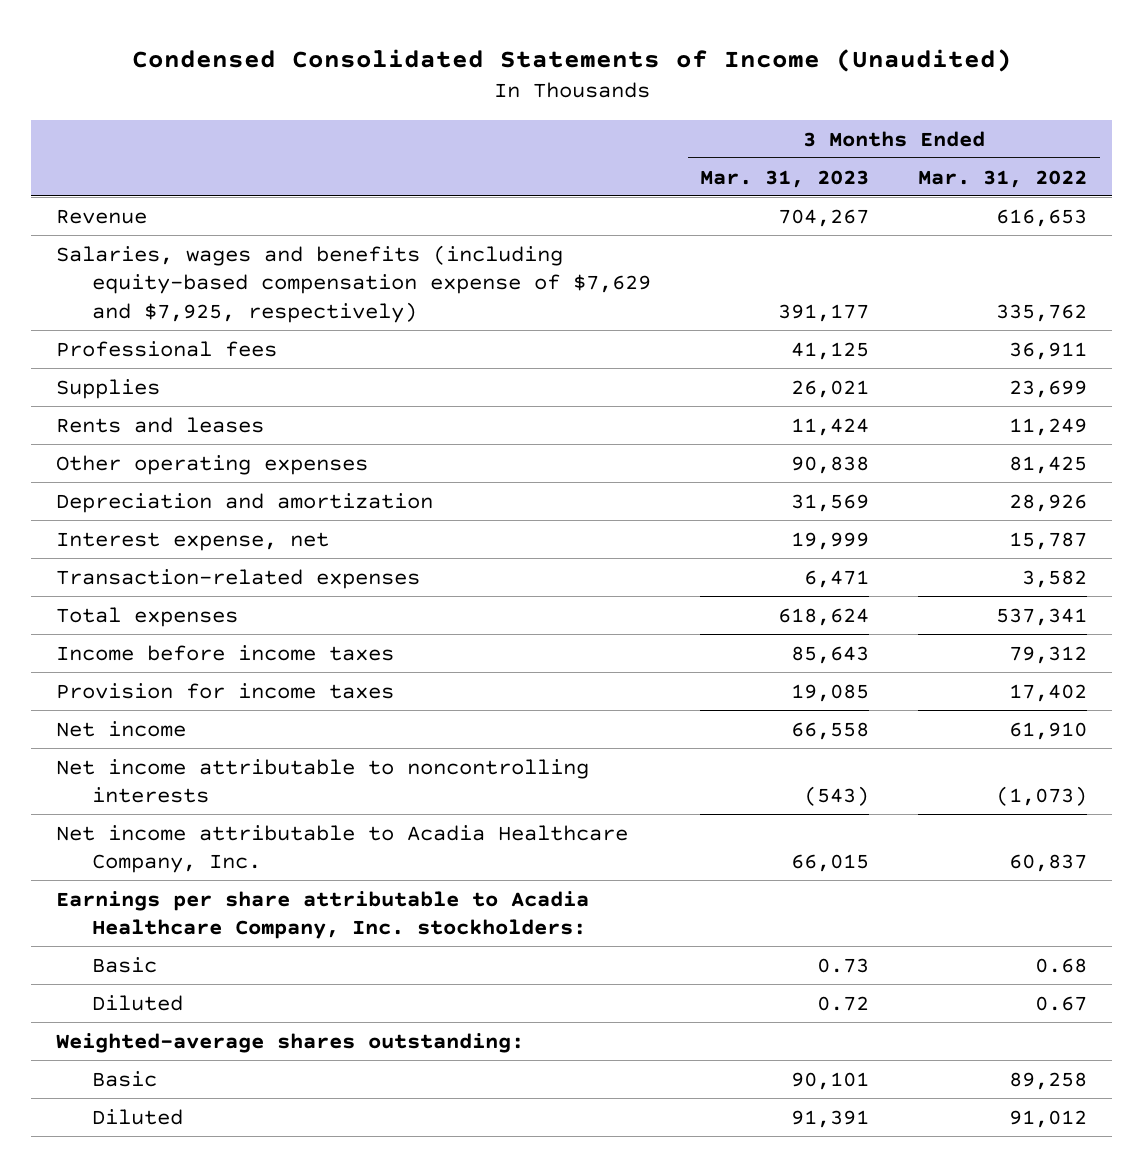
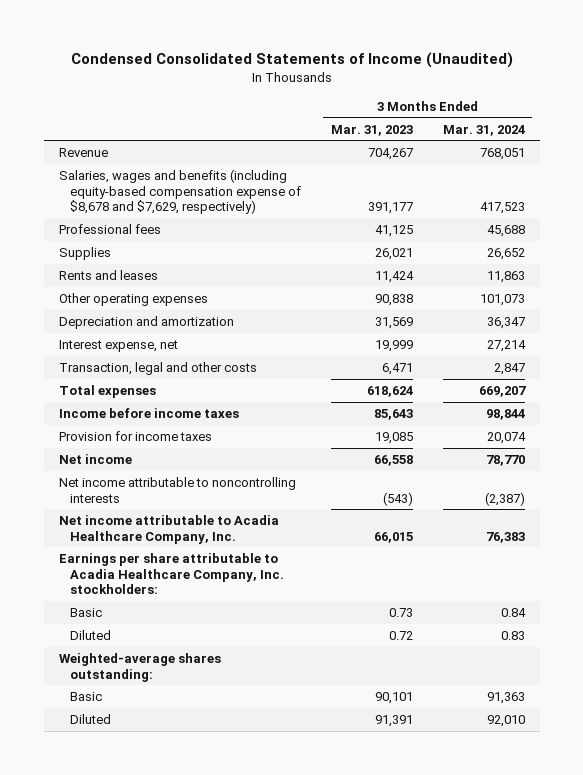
- | 3 Months Ended Mar. 31, 2023 | 3 Months Ended Mar. 31, 2022
+ | 3 Months Ended Mar. 31, 2023 | 3 Months Ended Mar. 31, 2024
- Salaries, wages and benefits (including equity-based compensation expense of $7,629 and $7,925, respectively) | 391,177 | 335,762
+ Salaries, wages and benefits (including equity-based compensation expense of $8,678 and $7,629, respectively) | 391,177 | 417,523
- Transaction-related expenses | 6,471 | 3,582
+ Transaction, legal and other costs | 6,471 | 2,847

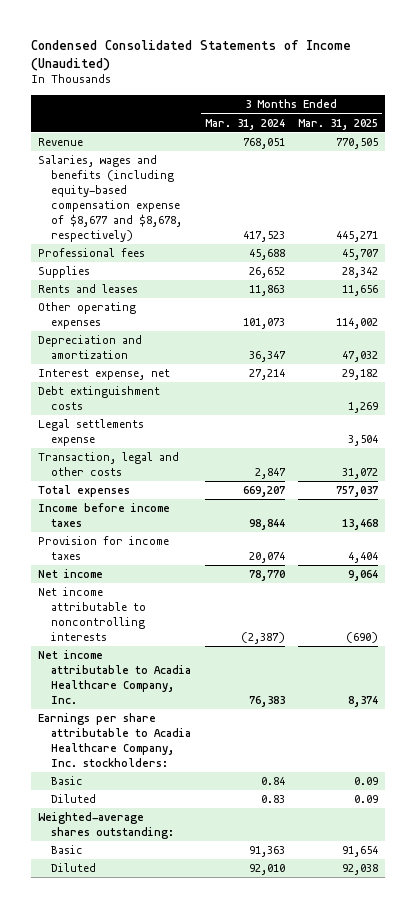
- | 3 Months Ended Mar. 31, 2023 | 3 Months Ended Mar. 31, 2024
+ | 3 Months Ended Mar. 31, 2024 | 3 Months Ended Mar. 31, 2025
- Salaries, wages and benefits (including equity-based compensation expense of $8,678 and $7,629, respectively) | 391,177 | 417,523
+ Salaries, wages and benefits (including equity-based compensation expense of $8,677 and $8,678, respectively) | 417,523 | 445,271
+ Debt extinguishment costs | | 1,269
+ Legal settlements expense | | 3,504

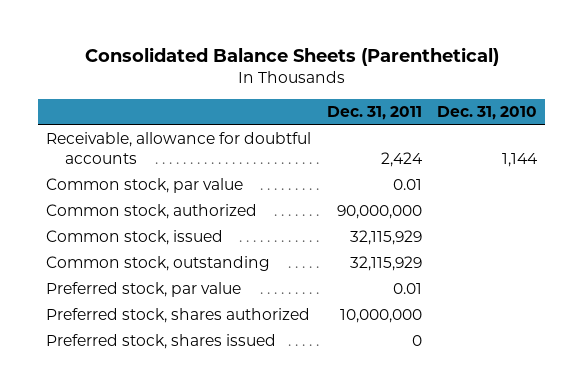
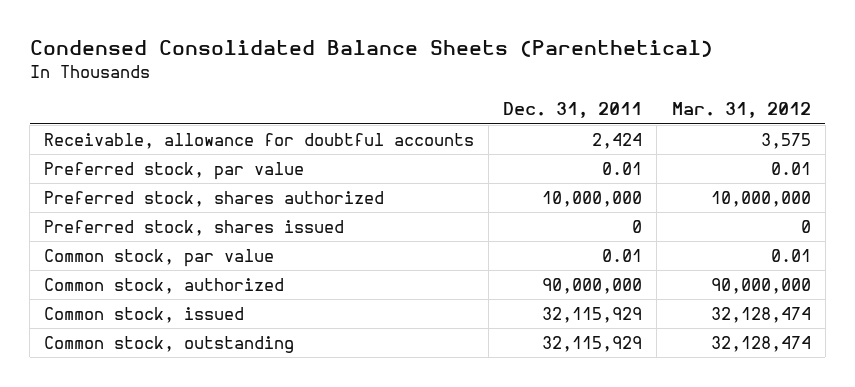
- Consolidated Balance Sheets (Parenthetical)
+ Condensed Consolidated Balance Sheets (Parenthetical)
- | Dec. 31, 2011 | Dec. 31, 2010
+ | Dec. 31, 2011 | Mar. 31, 2012
moved up: Preferred stock, par value | 0.01 | 0.01
moved up: Preferred stock, shares authorized | 10,000,000 | 10,000,000
moved up: Preferred stock, shares issued | 0 | 0

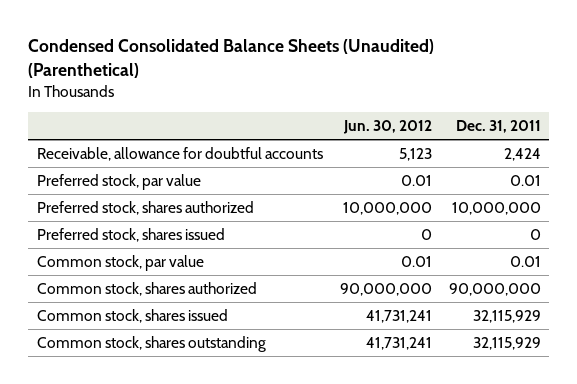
- Condensed Consolidated Balance Sheets (Parenthetical)
+ Condensed Consolidated Balance Sheets (Unaudited) (Parenthetical)
- | Dec. 31, 2011 | Mar. 31, 2012
+ | Jun. 30, 2012 | Dec. 31, 2011
- Common stock, authorized | 90,000,000 | 90,000,000
- Common stock, issued | 32,115,929 | 32,128,474
- Common stock, outstanding | 32,115,929 | 32,128,474
+ Common stock, shares authorized | 90,000,000 | 90,000,000
+ Common stock, shares issued | 41,731,241 | 32,115,929
+ Common stock, shares outstanding | 41,731,241 | 32,115,929

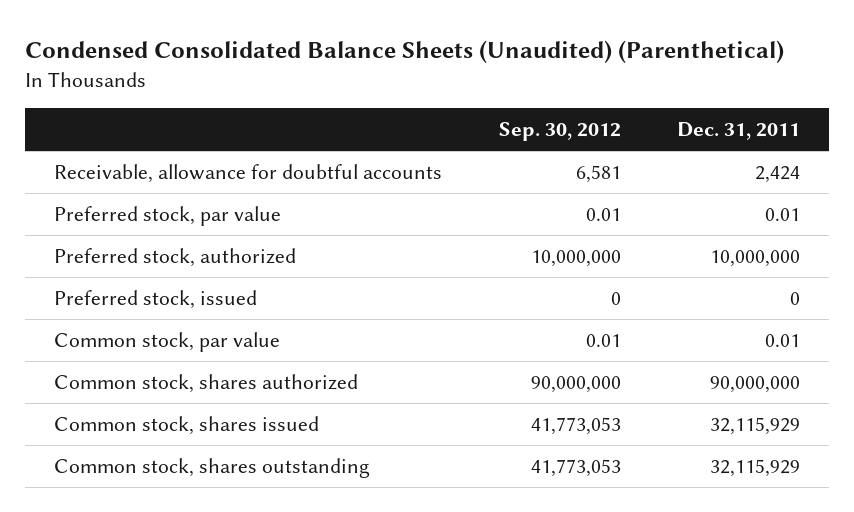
- | Jun. 30, 2012 | Dec. 31, 2011
+ | Sep. 30, 2012 | Dec. 31, 2011
- Preferred stock, shares authorized | 10,000,000 | 10,000,000
- Preferred stock, shares issued | 0 | 0
+ Preferred stock, authorized | 10,000,000 | 10,000,000
+ Preferred stock, issued | 0 | 0

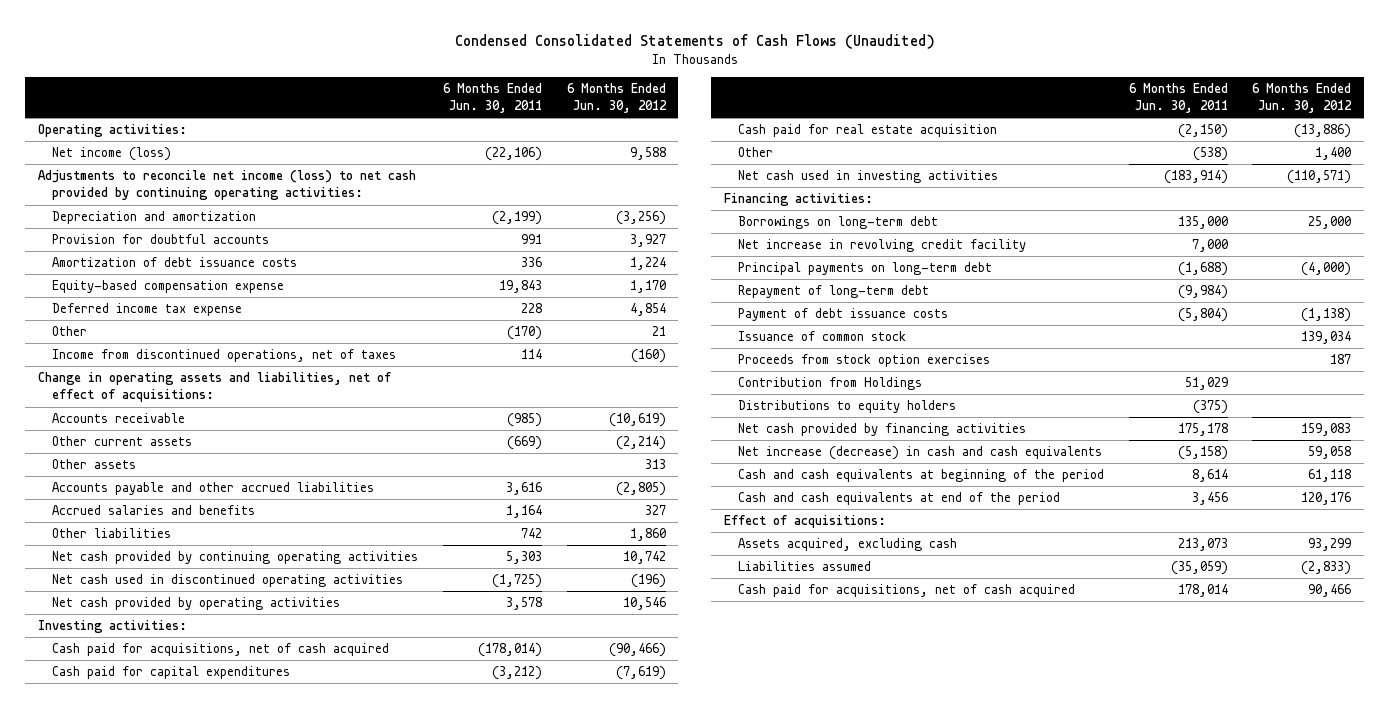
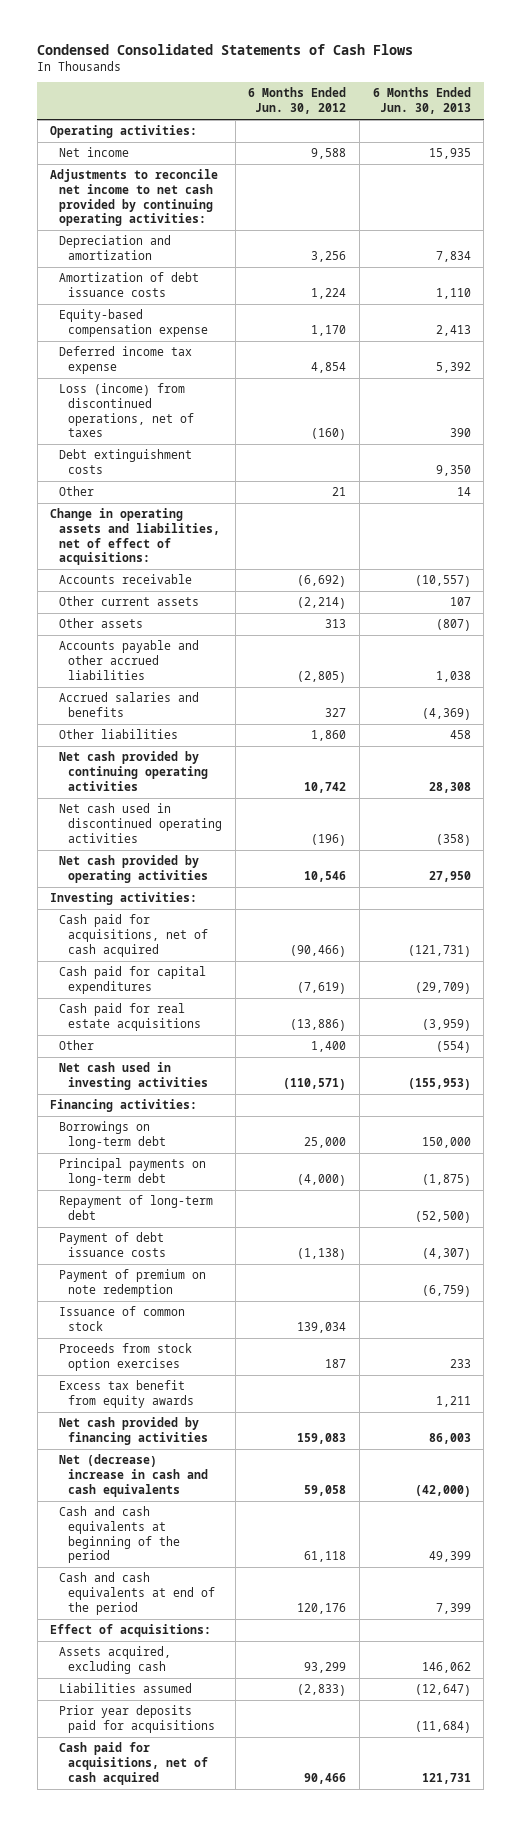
- Condensed Consolidated Statements of Cash Flows (Unaudited)
+ Condensed Consolidated Statements of Cash Flows
- | 6 Months Ended Jun. 30, 2011 | 6 Months Ended Jun. 30, 2012
+ | 6 Months Ended Jun. 30, 2012 | 6 Months Ended Jun. 30, 2013
- Net income (loss) | (22,106) | 9,588
- Adjustments to reconcile net income (loss) to net cash provided by continuing operating activities:
- Depreciation and amortization | (2,199) | (3,256)
- Provision for doubtful accounts | 991 | 3,927
+ Net income | 9,588 | 15,935
+ Adjustments to reconcile net income to net cash provided by continuing operating activities:
+ Depreciation and amortization | 3,256 | 7,834
+ Loss (income) from discontinued operations, net of taxes | (160) | 390
+ Debt extinguishment costs | | 9,350
- Income from discontinued operations, net of taxes | 114 | (160)
- Accounts receivable | (985) | (10,619)
+ Accounts receivable | (6,692) | (10,557)
- Cash paid for real estate acquisition | (2,150) | (13,886)
+ Cash paid for real estate acquisitions | (13,886) | (3,959)
- Net increase in revolving credit facility | 7,000 |
+ Payment of premium on note redemption | | (6,759)
- Contribution from Holdings | 51,029 |
- Distributions to equity holders | (375) |
+ Excess tax benefit from equity awards | | 1,211
- Net increase (decrease) in cash and cash equivalents | (5,158) | 59,058
+ Net (decrease) increase in cash and cash equivalents | 59,058 | (42,000)
+ Prior year deposits paid for acquisitions | | (11,684)

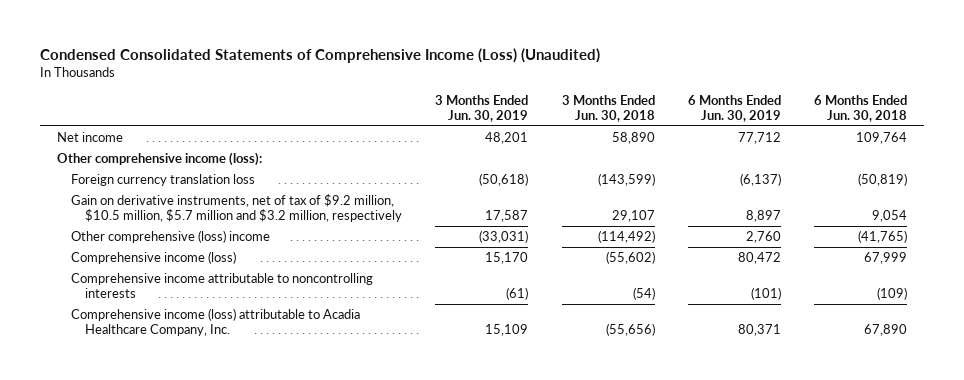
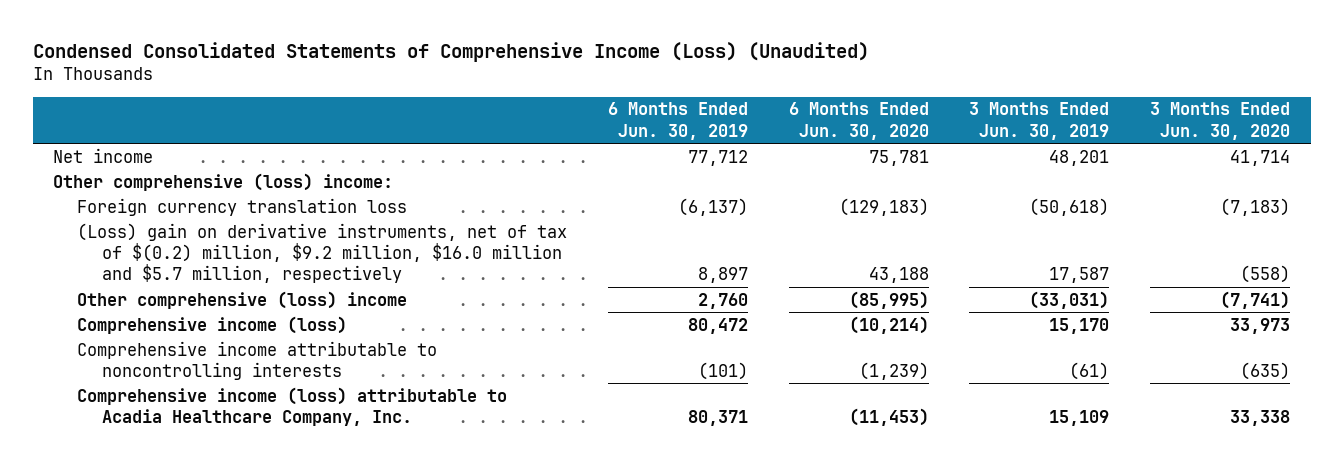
- | 3 Months Ended Jun. 30, 2019 | 3 Months Ended Jun. 30, 2018 | 6 Months Ended Jun. 30, 2019 | 6 Months Ended Jun. 30, 2018
+ | 6 Months Ended Jun. 30, 2019 | 6 Months Ended Jun. 30, 2020 | 3 Months Ended Jun. 30, 2019 | 3 Months Ended Jun. 30, 2020
- Other comprehensive income (loss):
+ Other comprehensive (loss) income:
- Gain on derivative instruments, net of tax of $9.2 million, $10.5 million, $5.7 million and $3.2 million, respectively | 17,587 | 29,107 | 8,897 | 9,054
+ (Loss) gain on derivative instruments, net of tax of $(0.2) million, $9.2 million, $16.0 million and $5.7 million, respectively | 8,897 | 43,188 | 17,587 | (558)

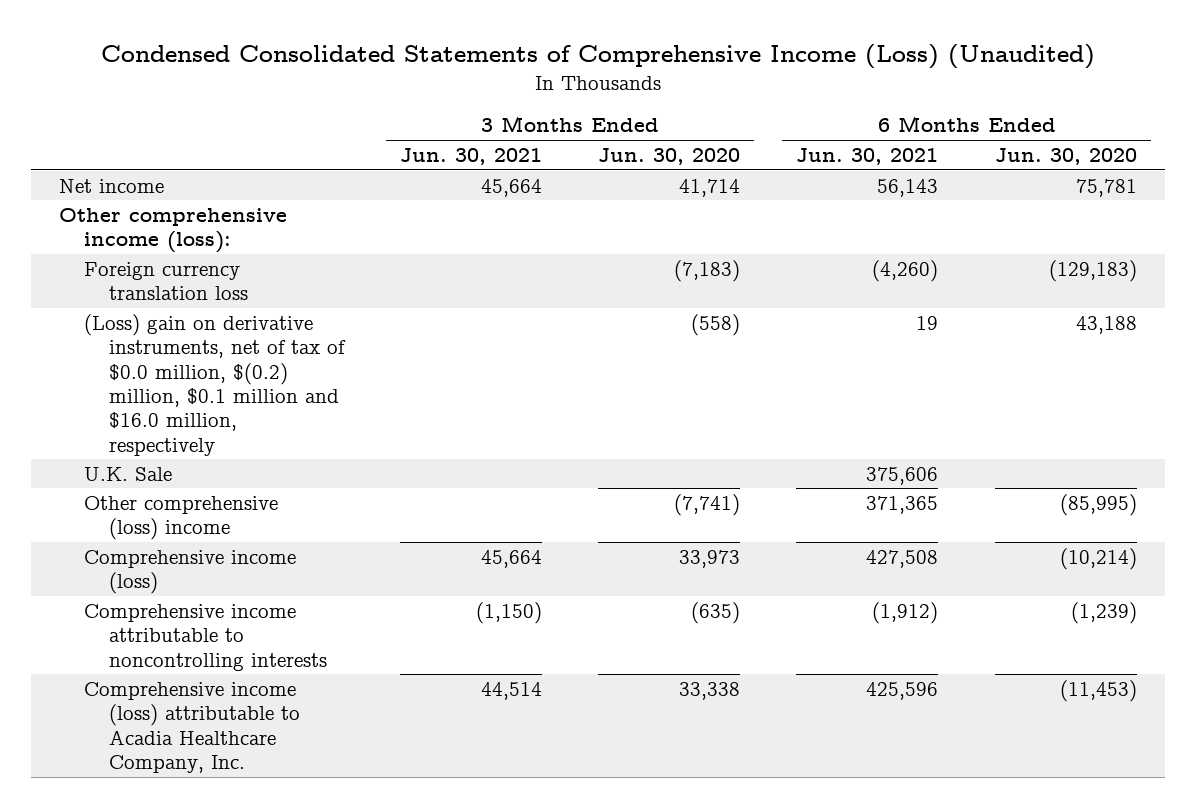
- | 6 Months Ended Jun. 30, 2019 | 6 Months Ended Jun. 30, 2020 | 3 Months Ended Jun. 30, 2019 | 3 Months Ended Jun. 30, 2020
+ | 3 Months Ended Jun. 30, 2021 | 3 Months Ended Jun. 30, 2020 | 6 Months Ended Jun. 30, 2021 | 6 Months Ended Jun. 30, 2020
- Other comprehensive (loss) income:
+ Other comprehensive income (loss):
- (Loss) gain on derivative instruments, net of tax of $(0.2) million, $9.2 million, $16.0 million and $5.7 million, respectively | 8,897 | 43,188 | 17,587 | (558)
+ (Loss) gain on derivative instruments, net of tax of $0.0 million, $(0.2) million, $0.1 million and $16.0 million, respectively | | (558) | 19 | 43,188
+ U.K. Sale | | | 375,606 |

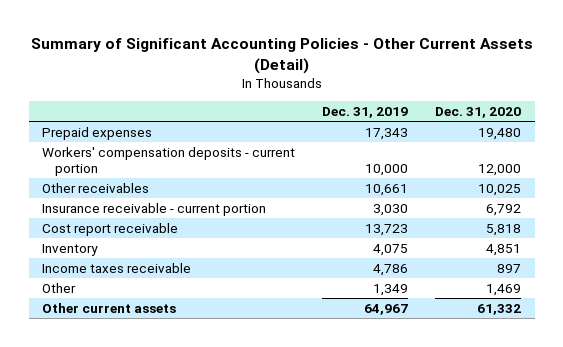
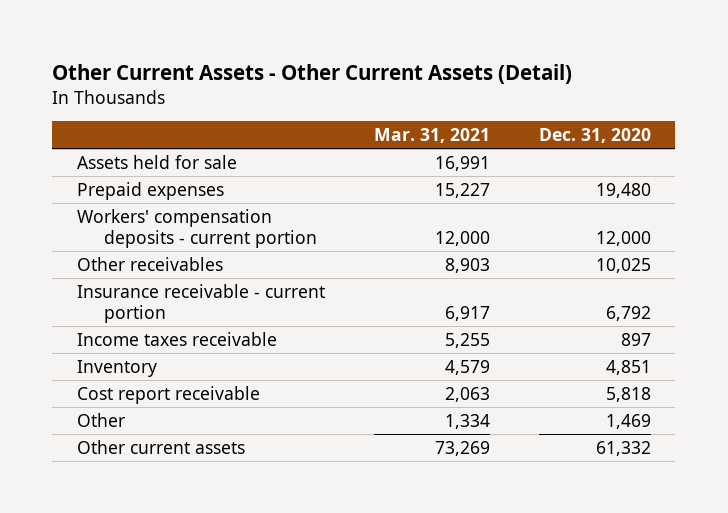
- Summary of Significant Accounting Policies - Other Current Assets (Detail)
+ Other Current Assets - Other Current Assets (Detail)
- | Dec. 31, 2019 | Dec. 31, 2020
+ | Mar. 31, 2021 | Dec. 31, 2020
+ Assets held for sale | 16,991 |
moved down: Inventory | 4,579 | 4,851
moved down: Cost report receivable | 2,063 | 5,818

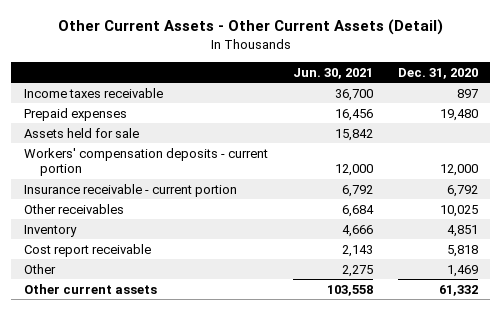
- | Mar. 31, 2021 | Dec. 31, 2020
+ | Jun. 30, 2021 | Dec. 31, 2020
moved up: Income taxes receivable | 36,700 | 897
moved down: Assets held for sale | 15,842 |
moved down: Other receivables | 6,684 | 10,025

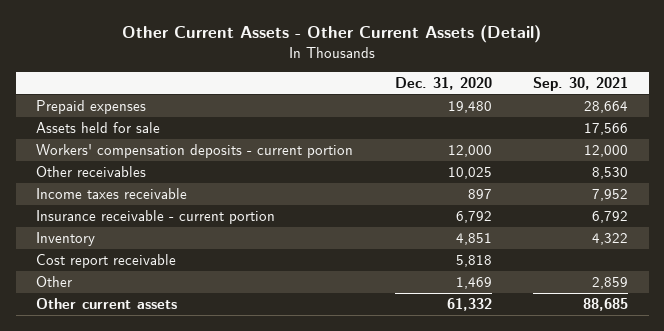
- | Jun. 30, 2021 | Dec. 31, 2020
+ | Dec. 31, 2020 | Sep. 30, 2021
moved down: Income taxes receivable | 897 | 7,952
moved down: Insurance receivable - current portion | 6,792 | 6,792

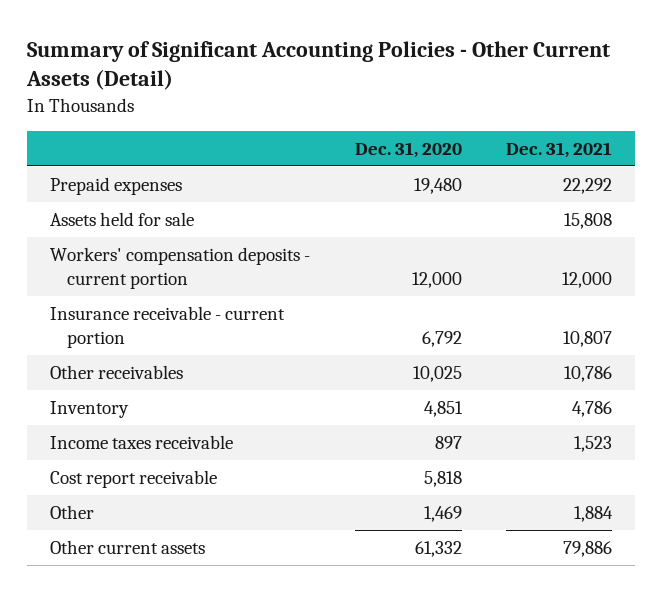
- Other Current Assets - Other Current Assets (Detail)
+ Summary of Significant Accounting Policies - Other Current Assets (Detail)
- | Dec. 31, 2020 | Sep. 30, 2021
+ | Dec. 31, 2020 | Dec. 31, 2021
moved down: Other receivables | 10,025 | 10,786
moved down: Income taxes receivable | 897 | 1,523

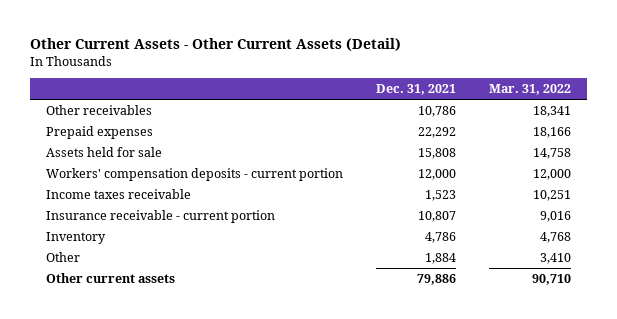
- Summary of Significant Accounting Policies - Other Current Assets (Detail)
+ Other Current Assets - Other Current Assets (Detail)
- | Dec. 31, 2020 | Dec. 31, 2021
+ | Dec. 31, 2021 | Mar. 31, 2022
moved up: Other receivables | 10,786 | 18,341
moved up: Income taxes receivable | 1,523 | 10,251
- Cost report receivable | 5,818 |

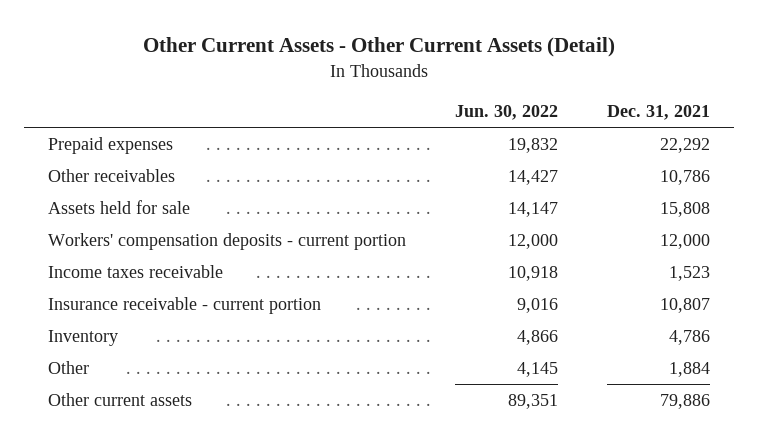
- | Dec. 31, 2021 | Mar. 31, 2022
+ | Jun. 30, 2022 | Dec. 31, 2021
moved down: Other receivables | 14,427 | 10,786

